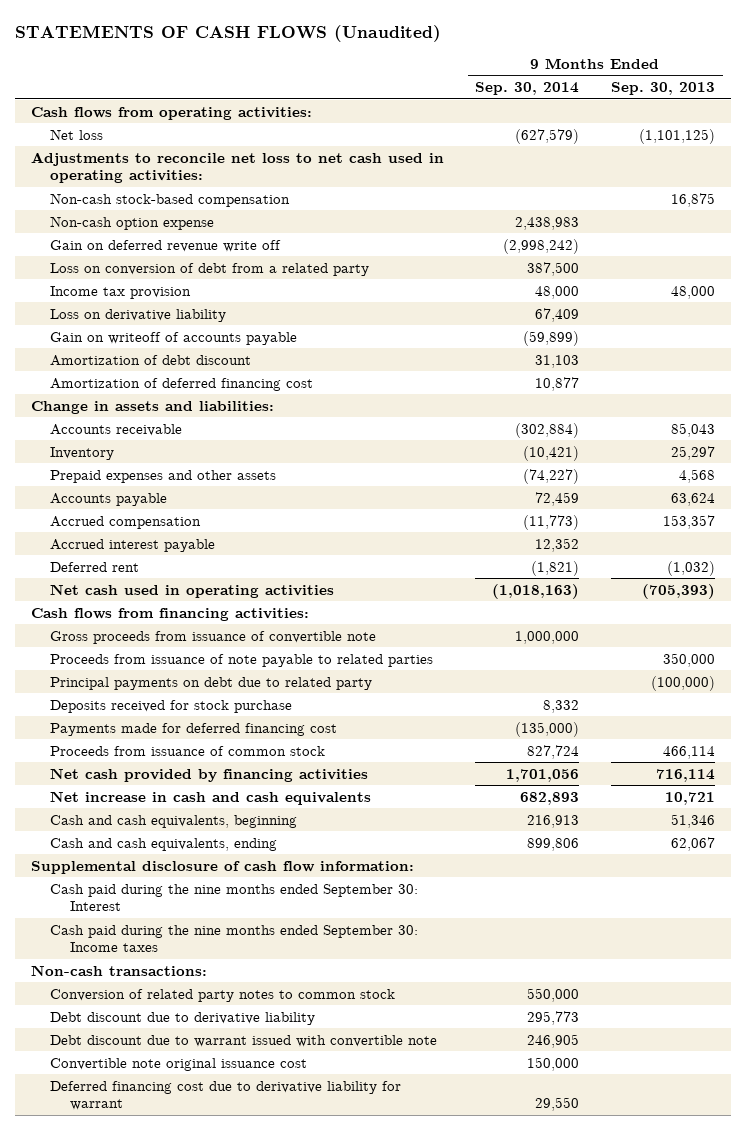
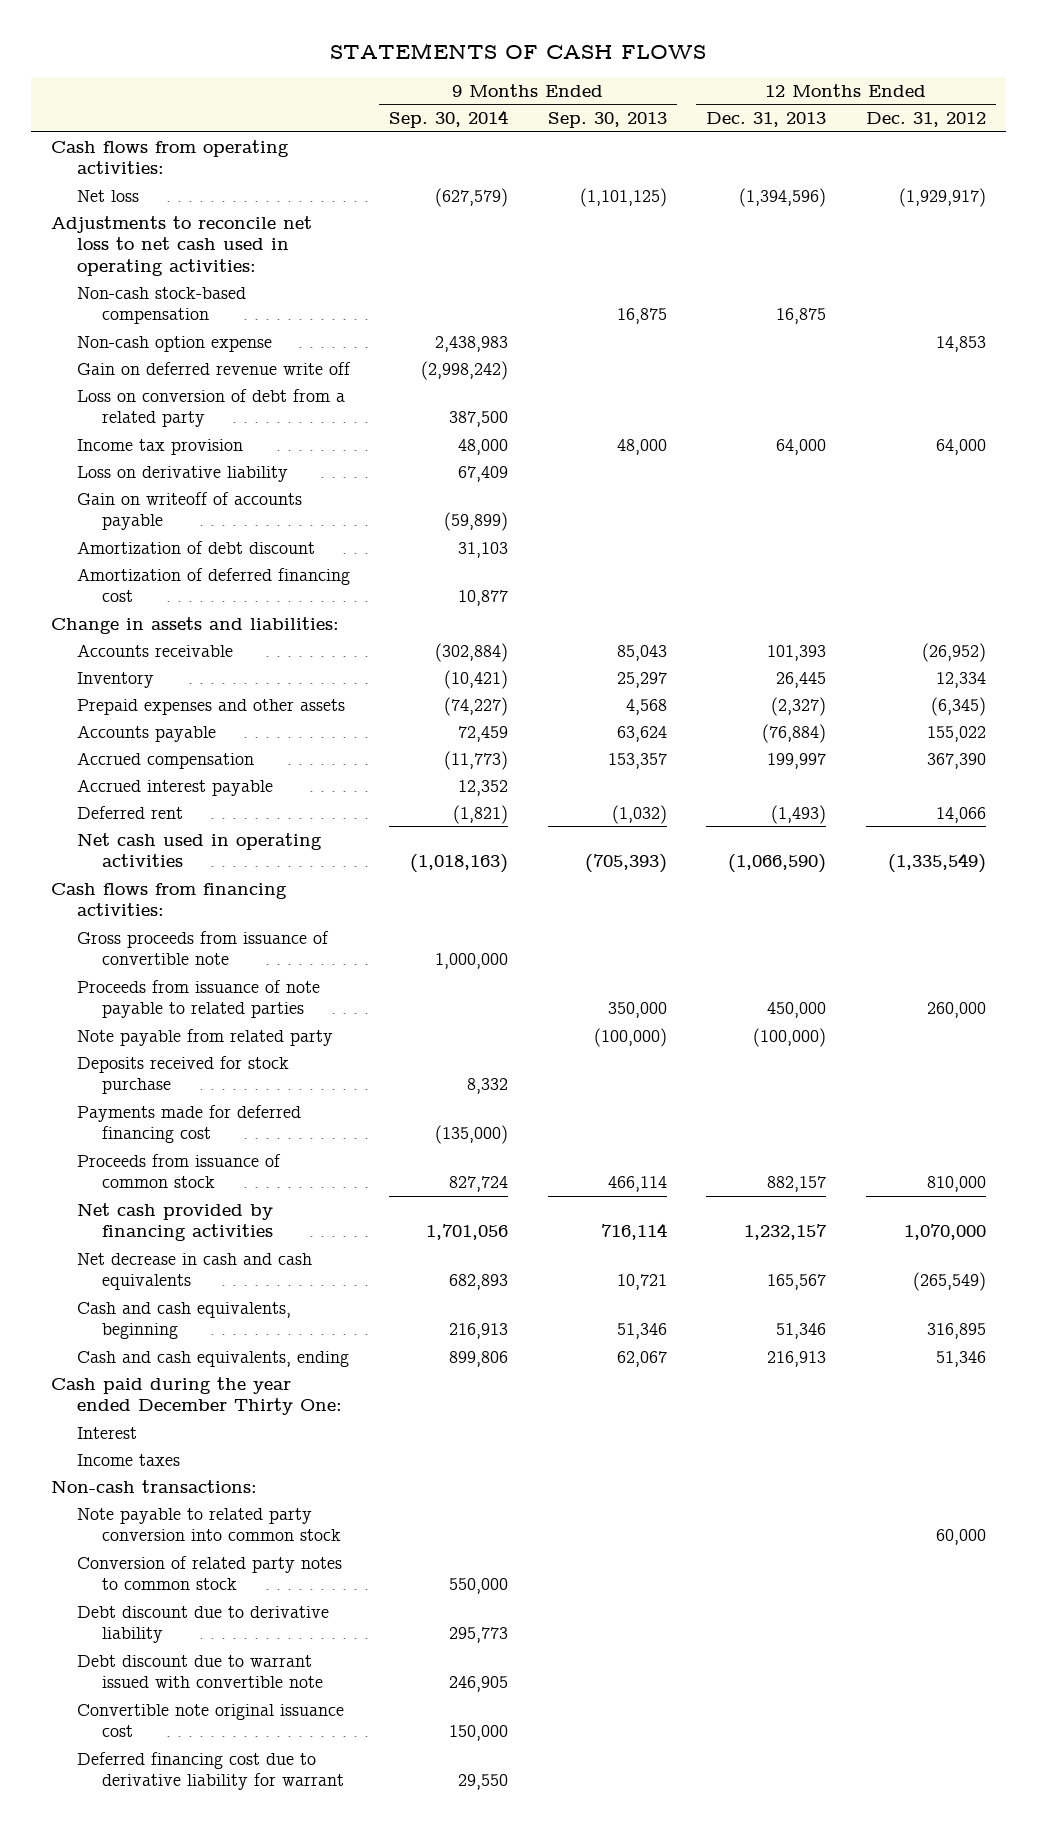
- STATEMENTS OF CASH FLOWS (Unaudited)
+ STATEMENTS OF CASH FLOWS
- | 9 Months Ended Sep. 30, 2014 | 9 Months Ended Sep. 30, 2013
+ | 9 Months Ended Sep. 30, 2014 | 9 Months Ended Sep. 30, 2013 | 12 Months Ended Dec. 31, 2013 | 12 Months Ended Dec. 31, 2012
- Principal payments on debt due to related party | | (100,000)
+ Note payable from related party | | (100,000) | (100,000) |
- Net increase in cash and cash equivalents | 682,893 | 10,721
+ Net decrease in cash and cash equivalents | 682,893 | 10,721 | 165,567 | (265,549)
- Supplemental disclosure of cash flow information:
- Cash paid during the nine months ended September 30: Interest
- Cash paid during the nine months ended September 30: Income taxes
+ Cash paid during the year ended December Thirty One:
+ Interest
+ Income taxes
+ Note payable to related party conversion into common stock | | | | 60,000

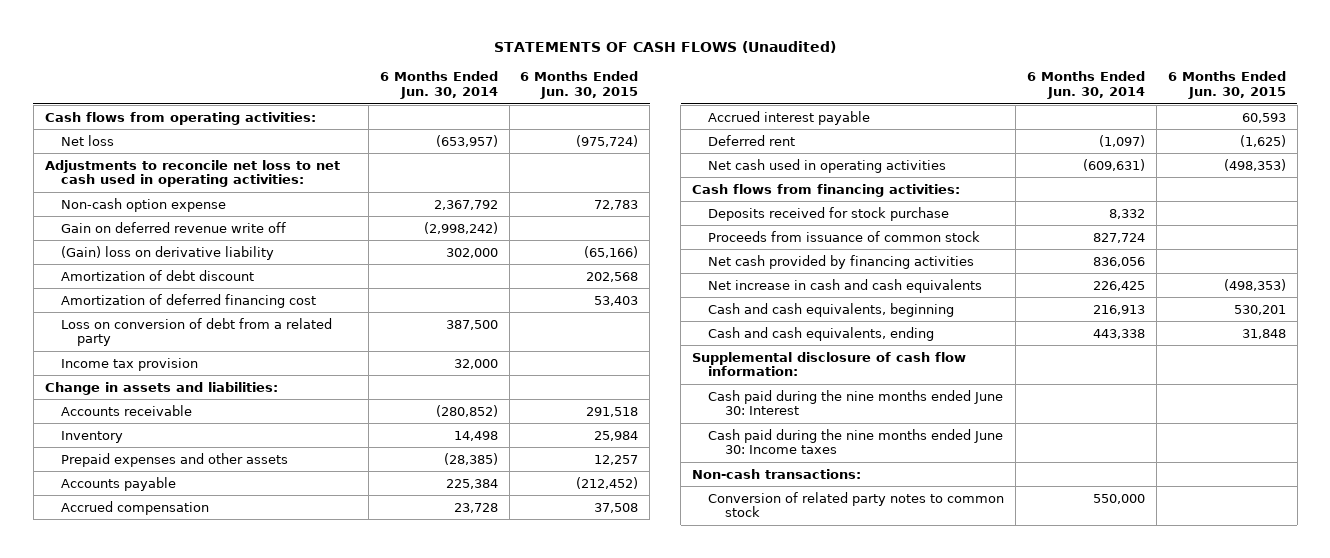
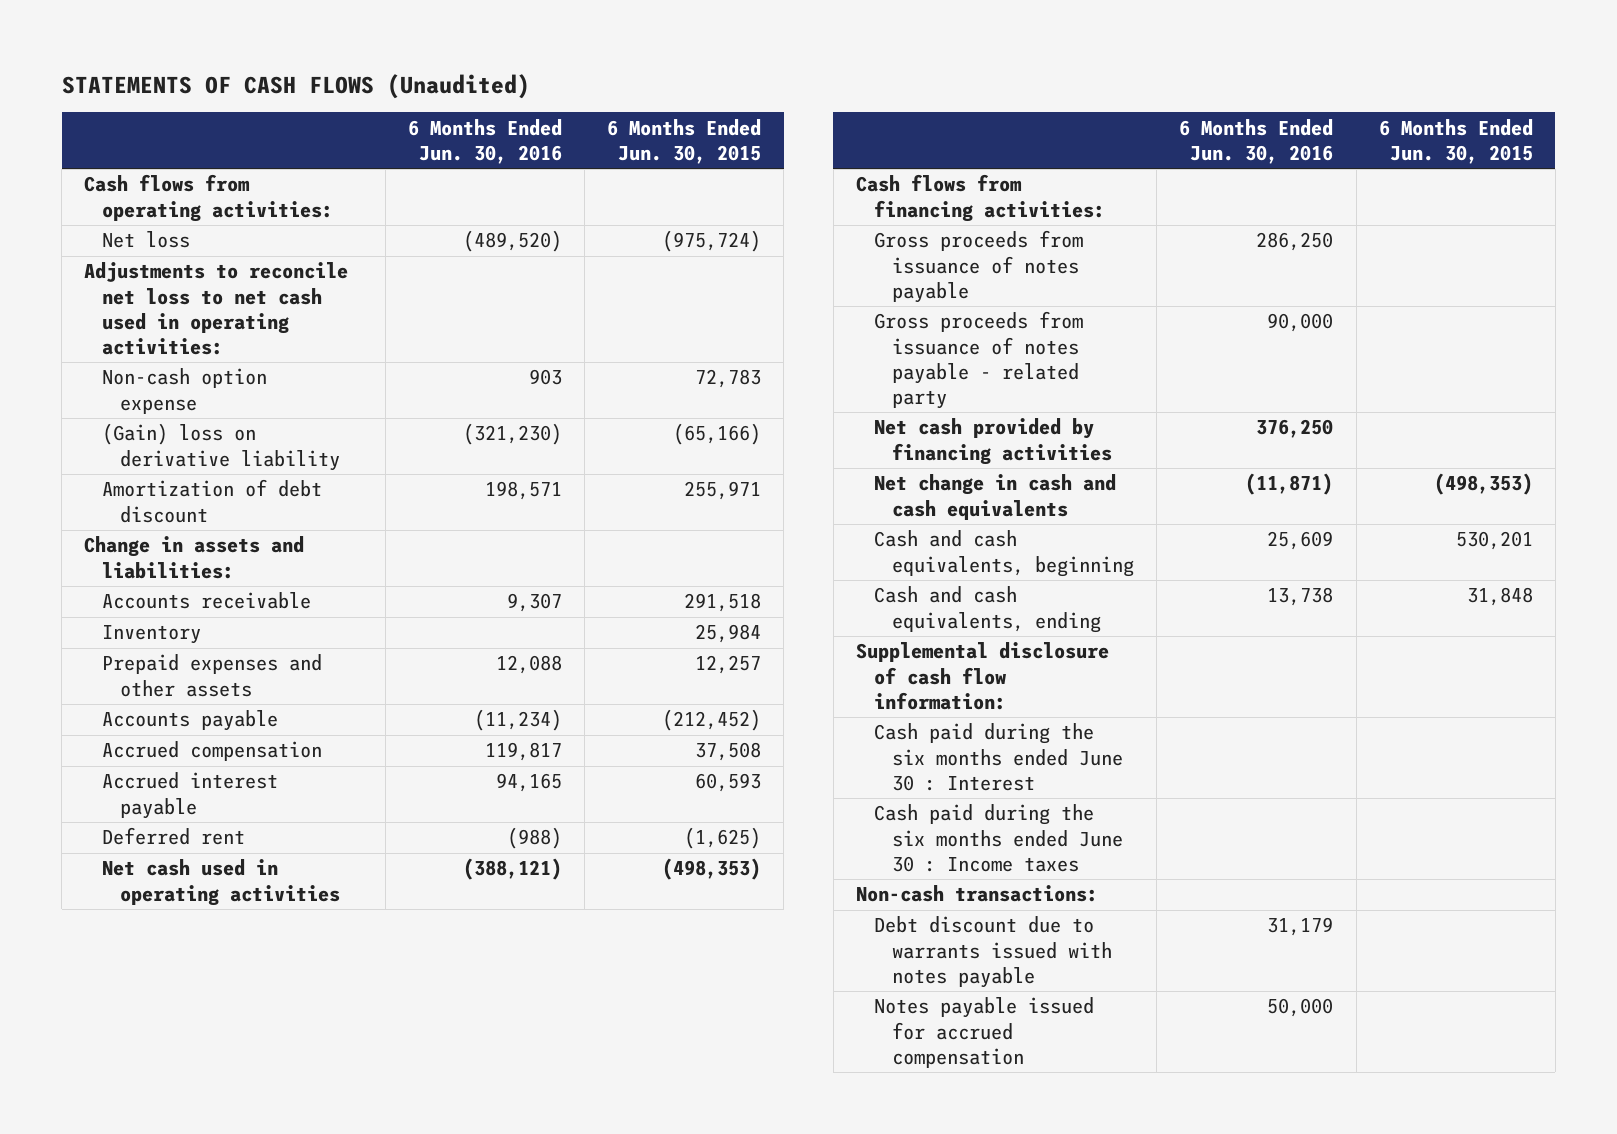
- | 6 Months Ended Jun. 30, 2014 | 6 Months Ended Jun. 30, 2015
+ | 6 Months Ended Jun. 30, 2016 | 6 Months Ended Jun. 30, 2015
- Gain on deferred revenue write off | (2,998,242) |
- Amortization of debt discount | | 202,568
- Amortization of deferred financing cost | | 53,403
- Loss on conversion of debt from a related party | 387,500 |
- Income tax provision | 32,000 |
+ Amortization of debt discount | 198,571 | 255,971
- Deposits received for stock purchase | 8,332 |
- Proceeds from issuance of common stock | 827,724 |
+ Gross proceeds from issuance of notes payable | 286,250 |
+ Gross proceeds from issuance of notes payable - related party | 90,000 |
- Net increase in cash and cash equivalents | 226,425 | (498,353)
+ Net change in cash and cash equivalents | (11,871) | (498,353)
- Cash paid during the nine months ended June 30: Interest
- Cash paid during the nine months ended June 30: Income taxes
+ Cash paid during the six months ended June 30 : Interest
+ Cash paid during the six months ended June 30 : Income taxes
- Conversion of related party notes to common stock | 550,000 |
+ Debt discount due to warrants issued with notes payable | 31,179 |
+ Notes payable issued for accrued compensation | 50,000 |

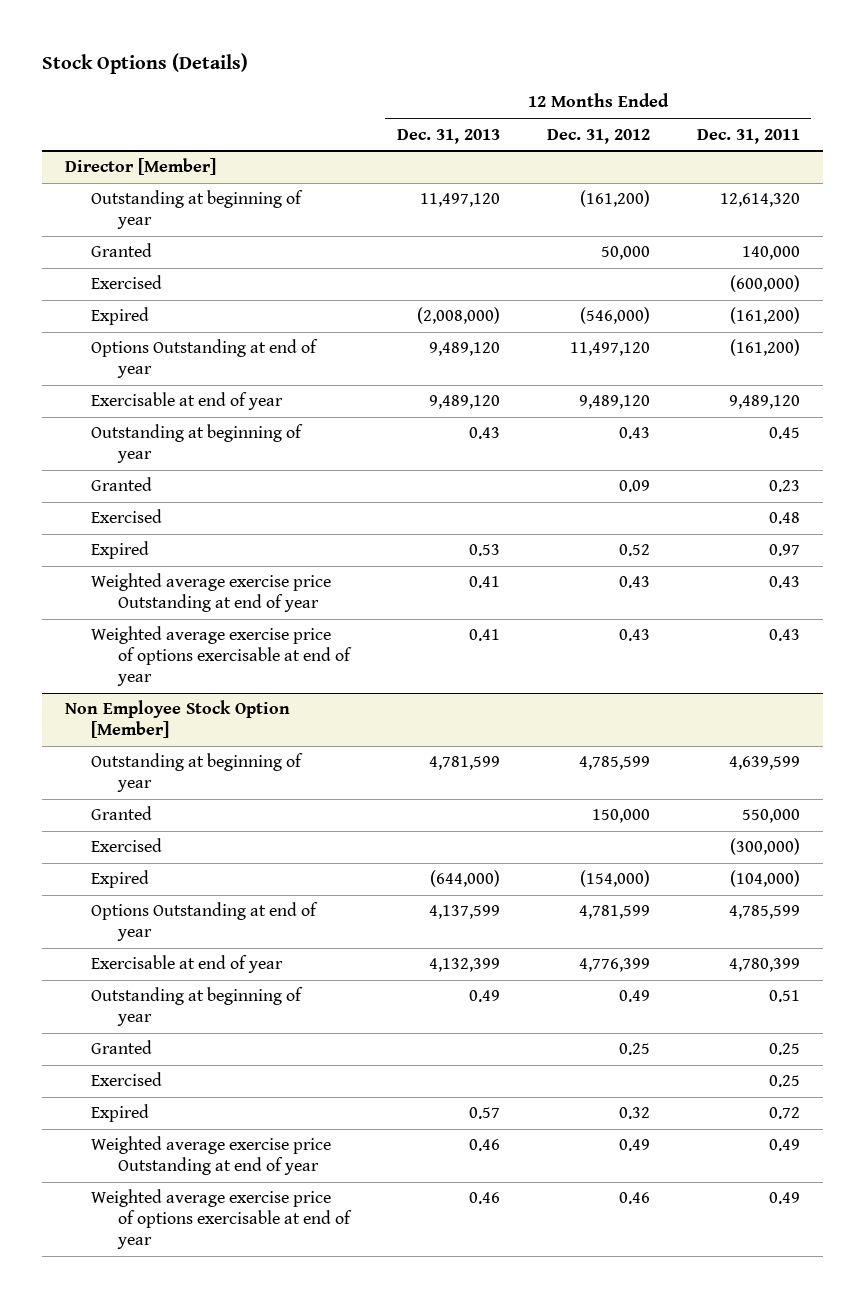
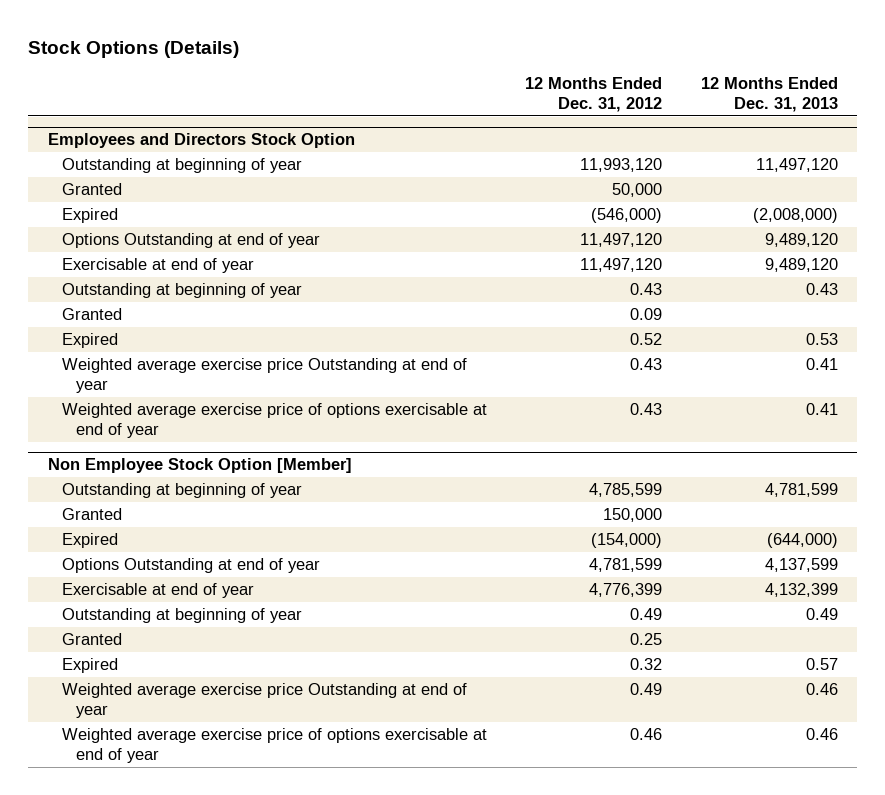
- | 12 Months Ended Dec. 31, 2013 | 12 Months Ended Dec. 31, 2012 | 12 Months Ended Dec. 31, 2011
+ | 12 Months Ended Dec. 31, 2012 | 12 Months Ended Dec. 31, 2013
- Director [Member]
- Outstanding at beginning of year | 11,497,120 | (161,200) | 12,614,320
+ Employees and Directors Stock Option
+ Outstanding at beginning of year | 11,993,120 | 11,497,120
- Exercised | | | (600,000)
- Exercisable at end of year | 9,489,120 | 9,489,120 | 9,489,120
+ Exercisable at end of year | 11,497,120 | 9,489,120
- Exercised | | | 0.48
@ Non Employee Stock Option [Member]
- Exercised | | | (300,000)
- Exercised | | | 0.25

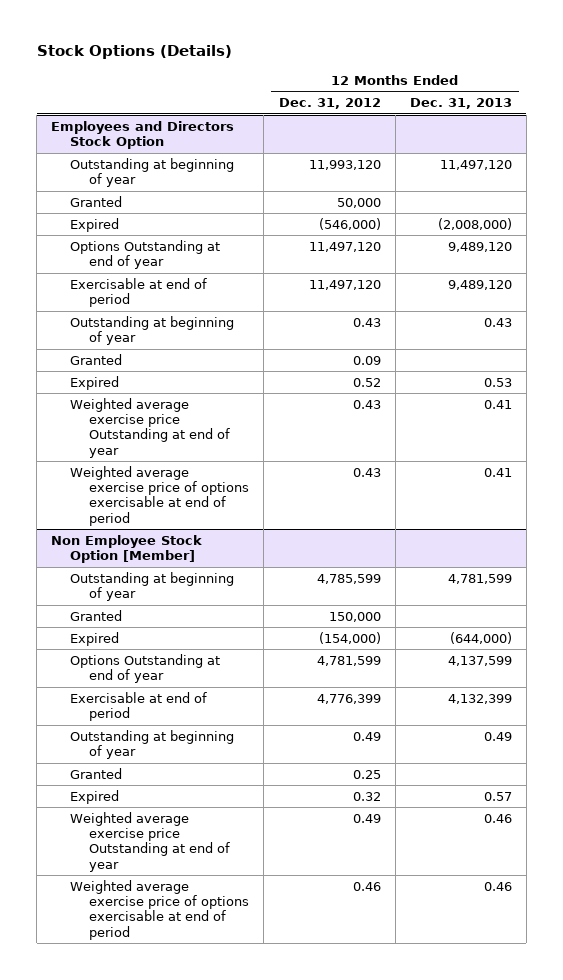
@ Employees and Directors Stock Option
- Exercisable at end of year | 11,497,120 | 9,489,120
+ Exercisable at end of period | 11,497,120 | 9,489,120
- Weighted average exercise price of options exercisable at end of year | 0.43 | 0.41
+ Weighted average exercise price of options exercisable at end of period | 0.43 | 0.41
@ Non Employee Stock Option [Member]
- Exercisable at end of year | 4,776,399 | 4,132,399
+ Exercisable at end of period | 4,776,399 | 4,132,399
- Weighted average exercise price of options exercisable at end of year | 0.46 | 0.46
+ Weighted average exercise price of options exercisable at end of period | 0.46 | 0.46

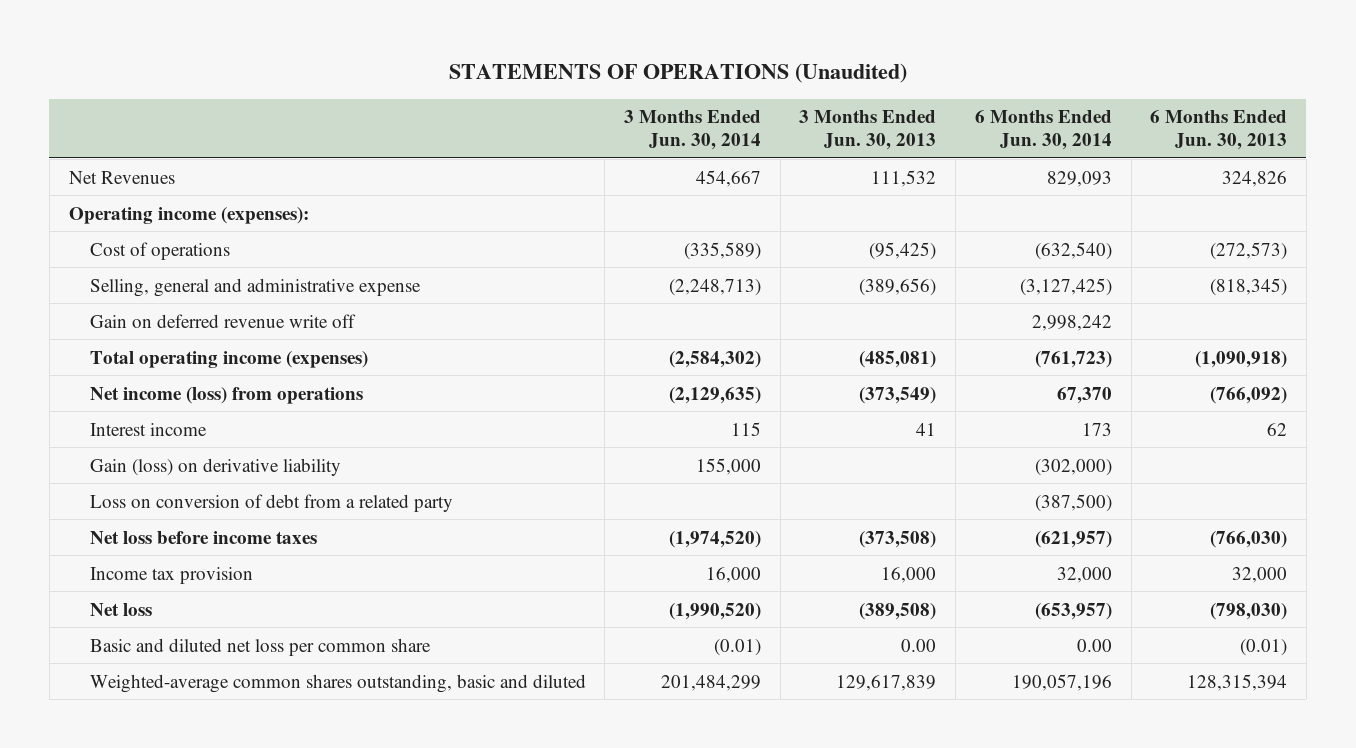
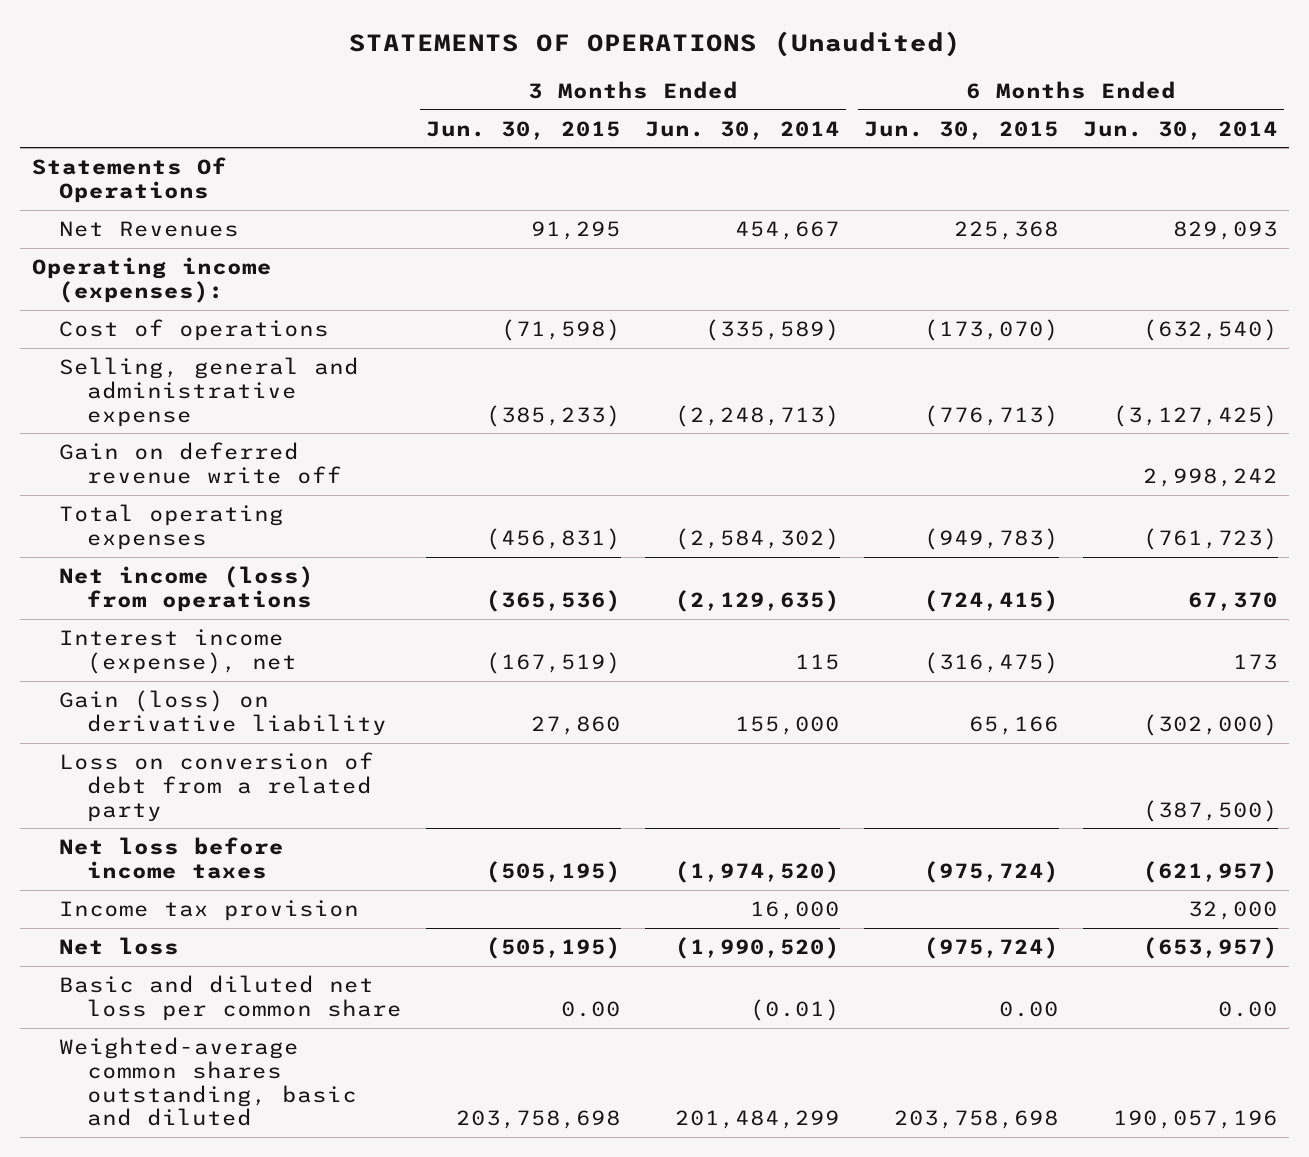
- | 3 Months Ended Jun. 30, 2014 | 3 Months Ended Jun. 30, 2013 | 6 Months Ended Jun. 30, 2014 | 6 Months Ended Jun. 30, 2013
+ | 3 Months Ended Jun. 30, 2015 | 3 Months Ended Jun. 30, 2014 | 6 Months Ended Jun. 30, 2015 | 6 Months Ended Jun. 30, 2014
+ Statements Of Operations
- Total operating income (expenses) | (2,584,302) | (485,081) | (761,723) | (1,090,918)
+ Total operating expenses | (456,831) | (2,584,302) | (949,783) | (761,723)
- Interest income | 115 | 41 | 173 | 62
+ Interest income (expense), net | (167,519) | 115 | (316,475) | 173

